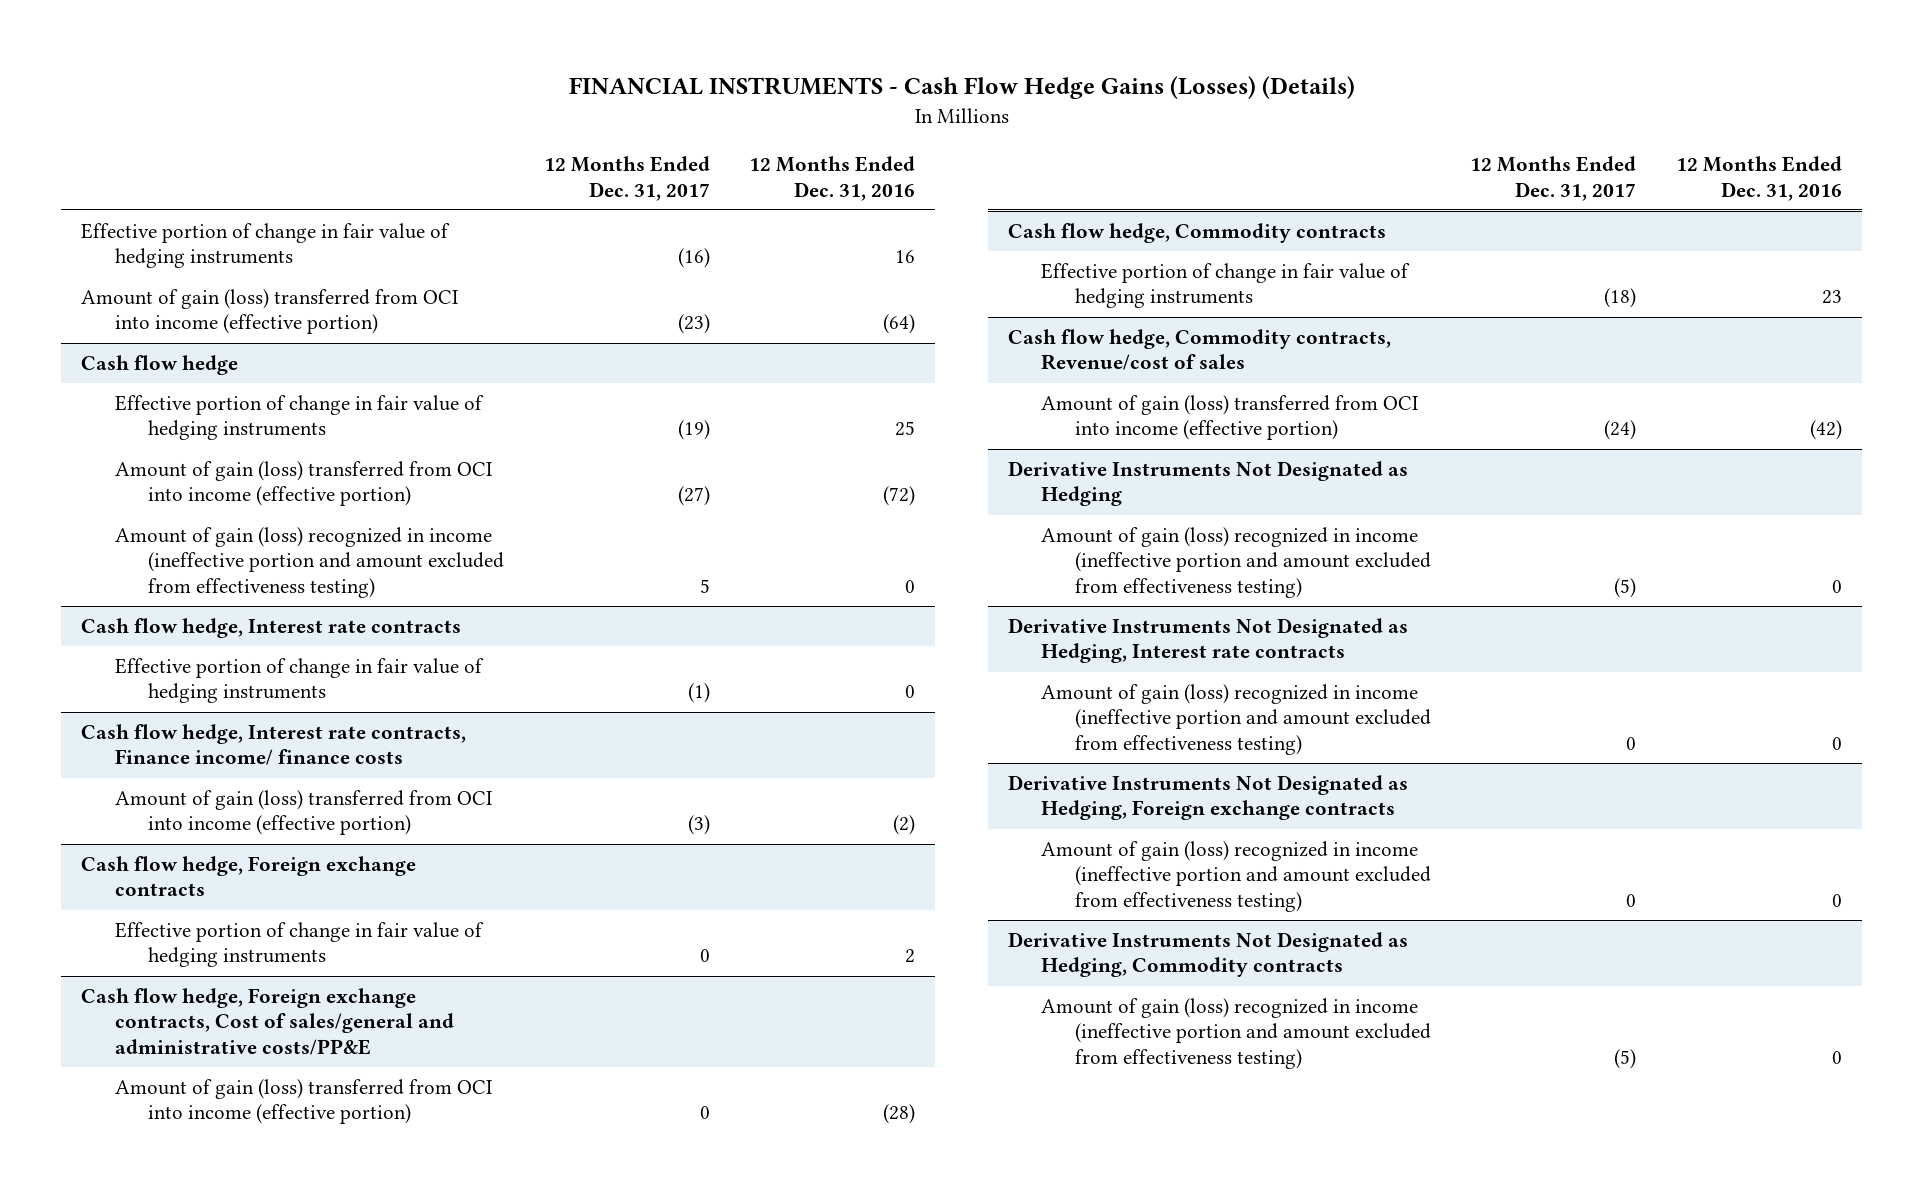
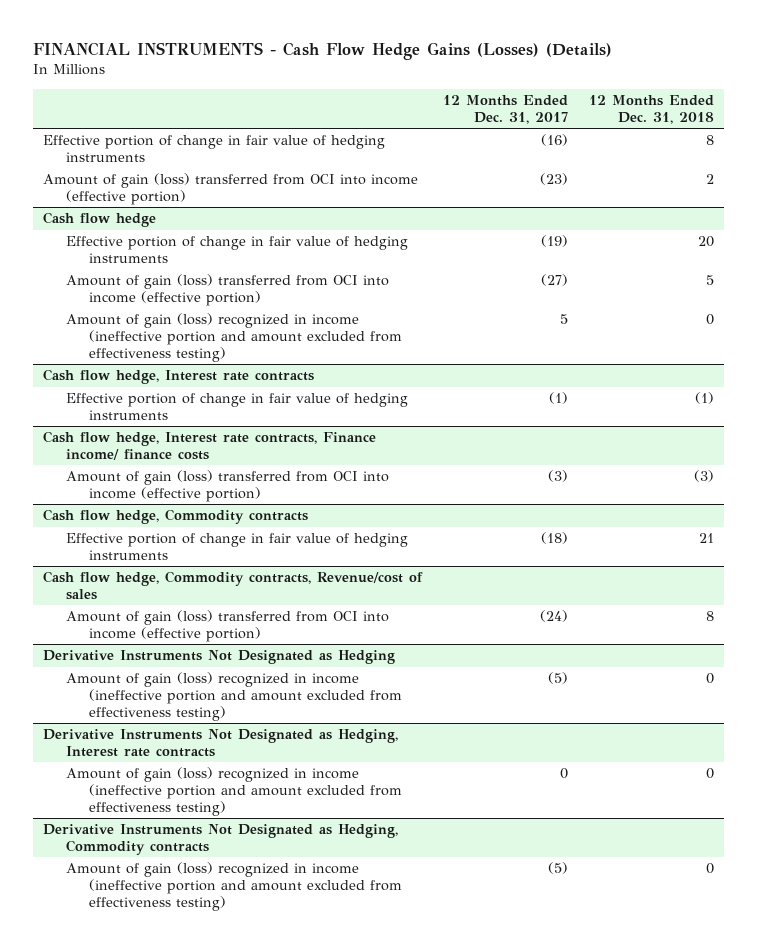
- | 12 Months Ended Dec. 31, 2017 | 12 Months Ended Dec. 31, 2016
+ | 12 Months Ended Dec. 31, 2017 | 12 Months Ended Dec. 31, 2018
- Cash flow hedge, Foreign exchange contracts
- Effective portion of change in fair value of hedging instruments | 0 | 2
- Cash flow hedge, Foreign exchange contracts, Cost of sales/general and administrative costs/PP&E
- Amount of gain (loss) transferred from OCI into income (effective portion) | 0 | (28)
- Derivative Instruments Not Designated as Hedging, Foreign exchange contracts
- Amount of gain (loss) recognized in income (ineffective portion and amount excluded from effectiveness testing) | 0 | 0

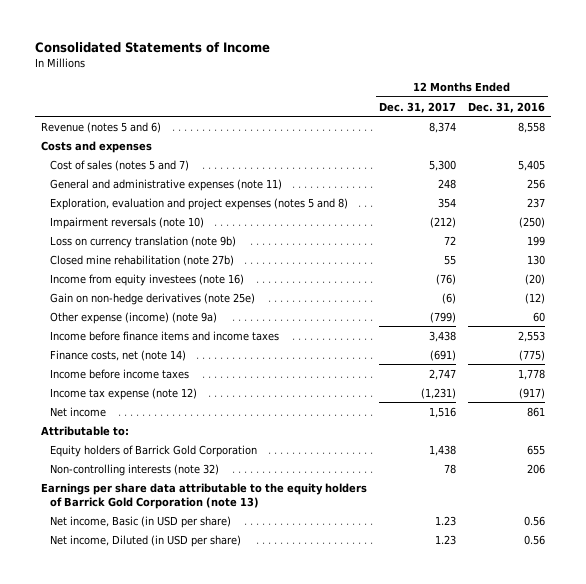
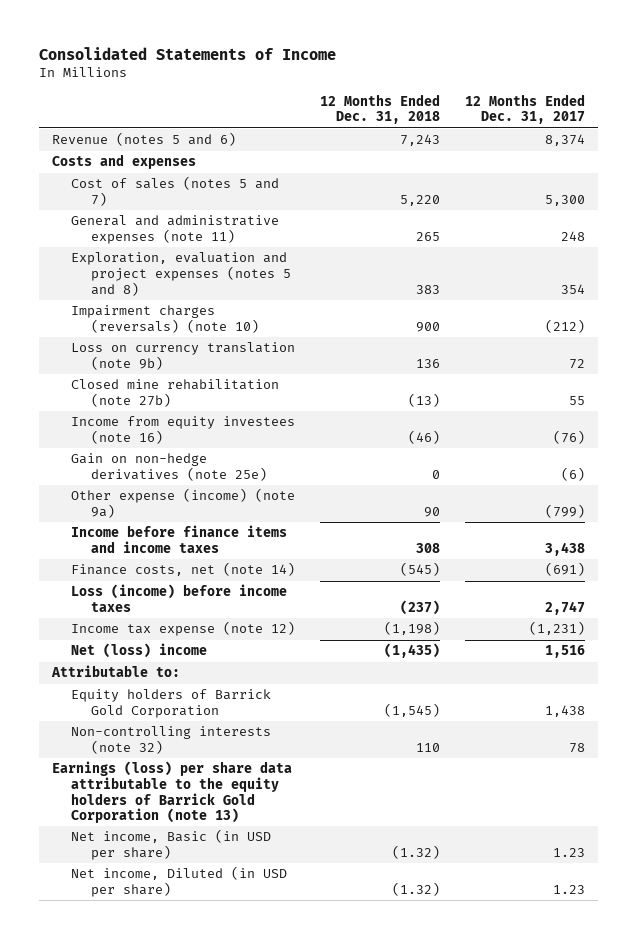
- | 12 Months Ended Dec. 31, 2017 | 12 Months Ended Dec. 31, 2016
+ | 12 Months Ended Dec. 31, 2018 | 12 Months Ended Dec. 31, 2017
- Impairment reversals (note 10) | (212) | (250)
+ Impairment charges (reversals) (note 10) | 900 | (212)
- Income before income taxes | 2,747 | 1,778
+ Loss (income) before income taxes | (237) | 2,747
- Net income | 1,516 | 861
+ Net (loss) income | (1,435) | 1,516
- Earnings per share data attributable to the equity holders of Barrick Gold Corporation (note 13)
+ Earnings (loss) per share data attributable to the equity holders of Barrick Gold Corporation (note 13)

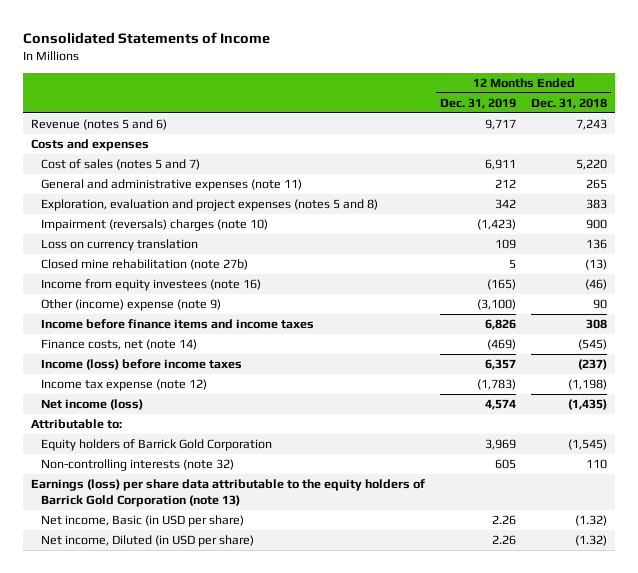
- | 12 Months Ended Dec. 31, 2018 | 12 Months Ended Dec. 31, 2017
+ | 12 Months Ended Dec. 31, 2019 | 12 Months Ended Dec. 31, 2018
- Impairment charges (reversals) (note 10) | 900 | (212)
- Loss on currency translation (note 9b) | 136 | 72
+ Impairment (reversals) charges (note 10) | (1,423) | 900
+ Loss on currency translation | 109 | 136
- Gain on non-hedge derivatives (note 25e) | 0 | (6)
- Other expense (income) (note 9a) | 90 | (799)
+ Other (income) expense (note 9) | (3,100) | 90
- Loss (income) before income taxes | (237) | 2,747
+ Income (loss) before income taxes | 6,357 | (237)
- Net (loss) income | (1,435) | 1,516
+ Net income (loss) | 4,574 | (1,435)

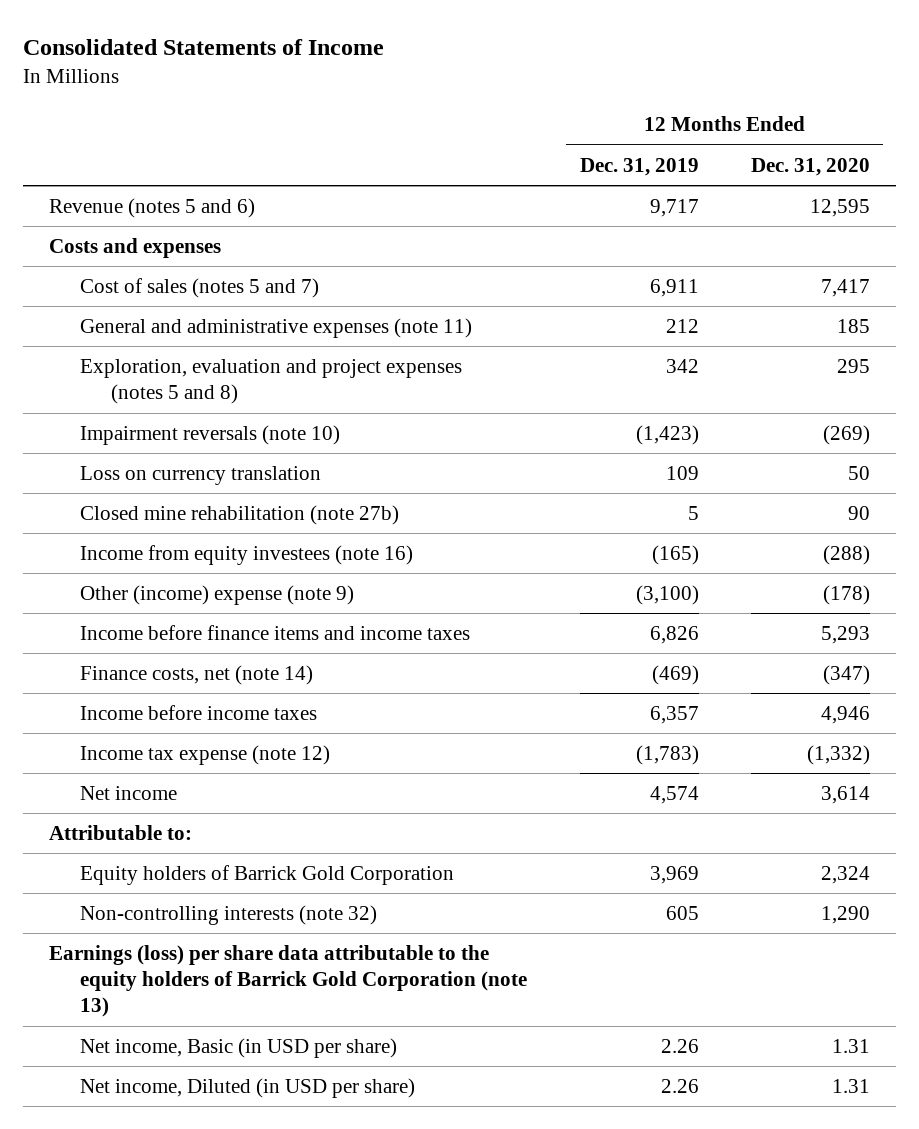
- | 12 Months Ended Dec. 31, 2019 | 12 Months Ended Dec. 31, 2018
+ | 12 Months Ended Dec. 31, 2019 | 12 Months Ended Dec. 31, 2020
- Impairment (reversals) charges (note 10) | (1,423) | 900
+ Impairment reversals (note 10) | (1,423) | (269)
- Income (loss) before income taxes | 6,357 | (237)
+ Income before income taxes | 6,357 | 4,946
- Net income (loss) | 4,574 | (1,435)
+ Net income | 4,574 | 3,614

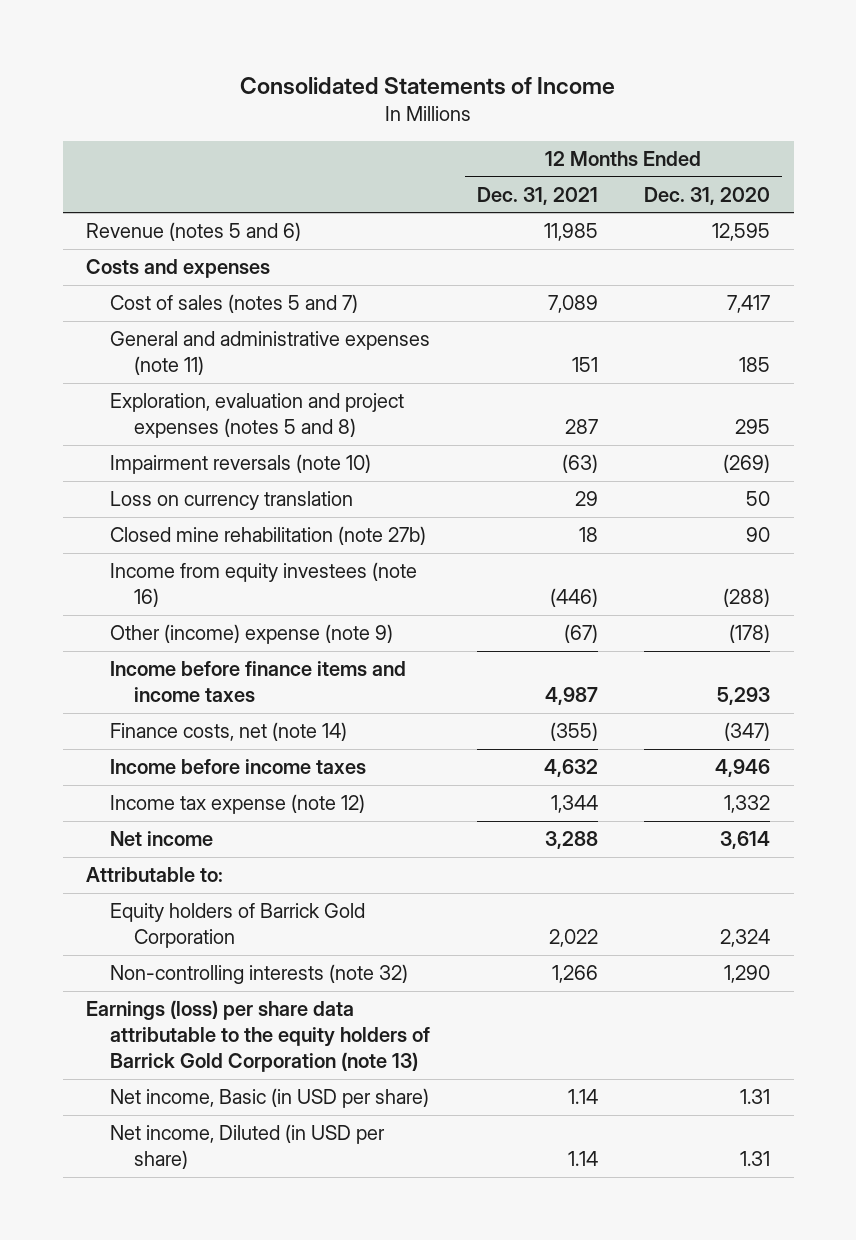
- | 12 Months Ended Dec. 31, 2019 | 12 Months Ended Dec. 31, 2020
+ | 12 Months Ended Dec. 31, 2021 | 12 Months Ended Dec. 31, 2020
- Income tax expense (note 12) | (1,783) | (1,332)
+ Income tax expense (note 12) | 1,344 | 1,332

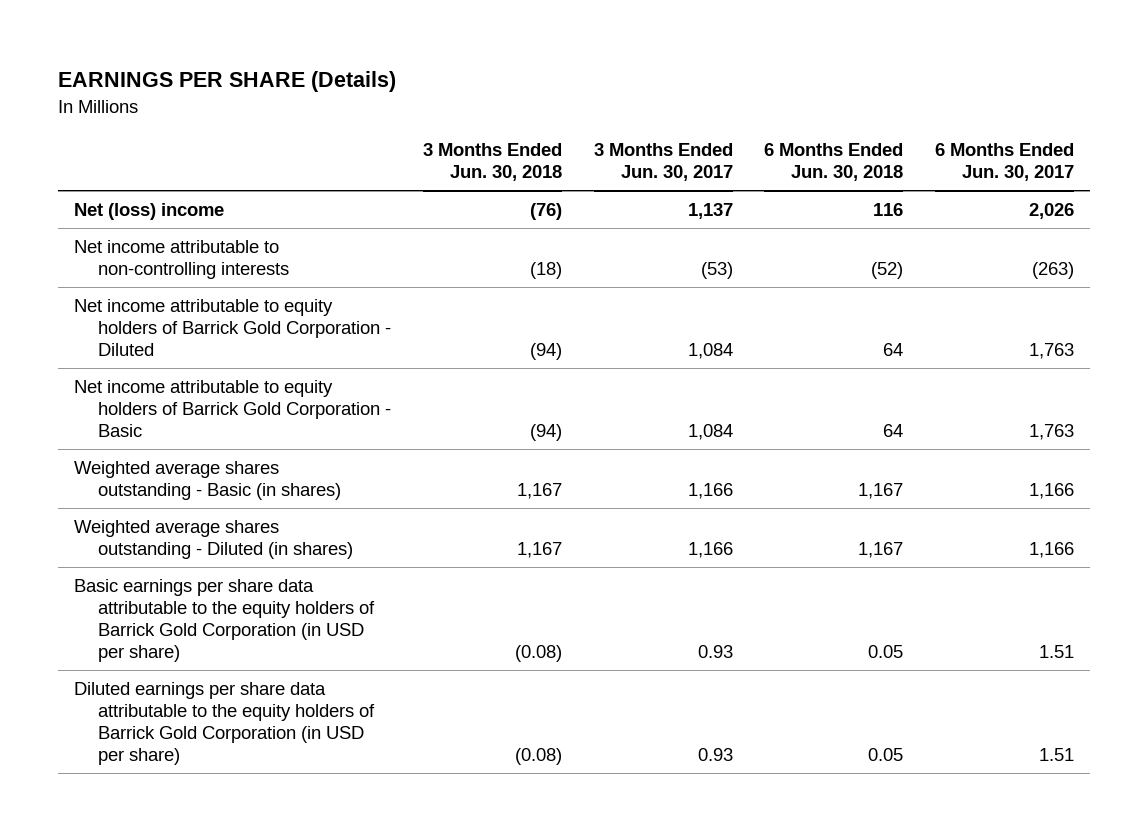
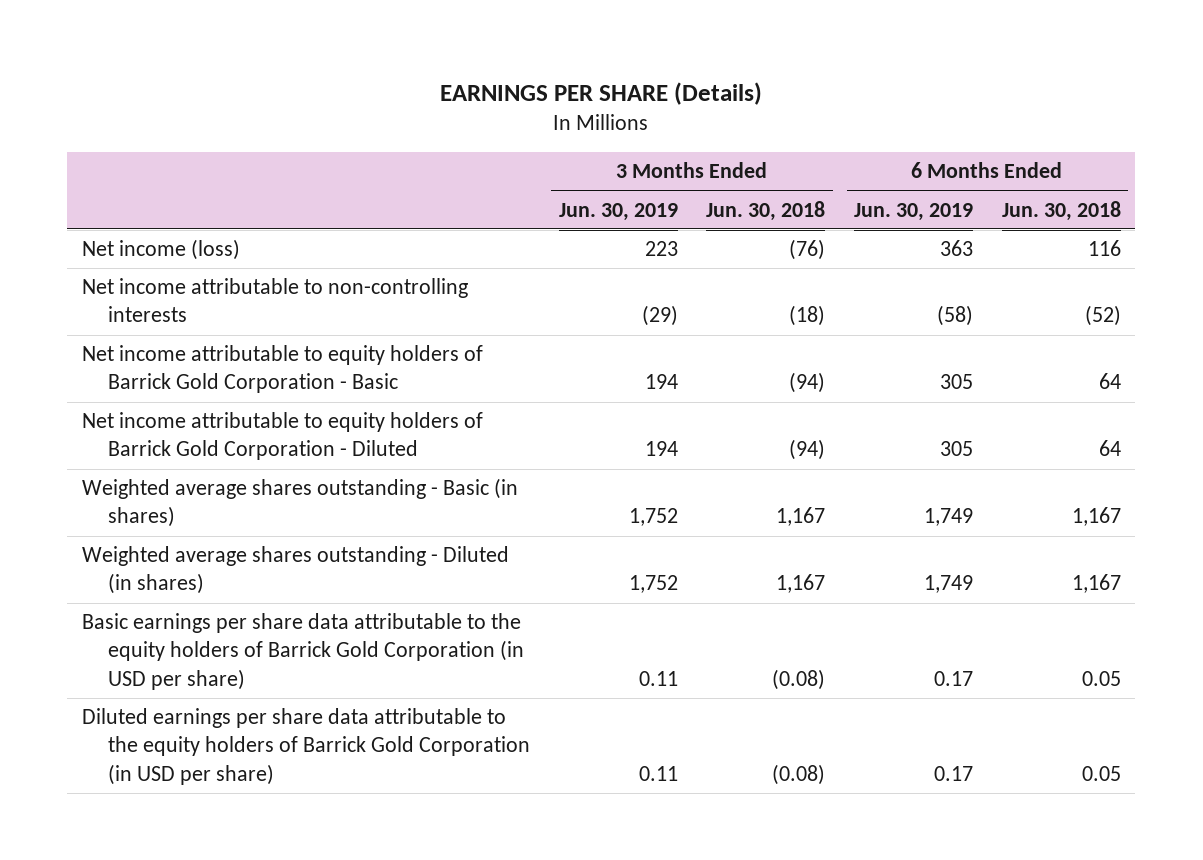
- | 3 Months Ended Jun. 30, 2018 | 3 Months Ended Jun. 30, 2017 | 6 Months Ended Jun. 30, 2018 | 6 Months Ended Jun. 30, 2017
+ | 3 Months Ended Jun. 30, 2019 | 3 Months Ended Jun. 30, 2018 | 6 Months Ended Jun. 30, 2019 | 6 Months Ended Jun. 30, 2018
- Net (loss) income | (76) | 1,137 | 116 | 2,026
+ Net income (loss) | 223 | (76) | 363 | 116
moved down: Net income attributable to equity holders of Barrick Gold Corporation - Diluted | 194 | (94) | 305 | 64

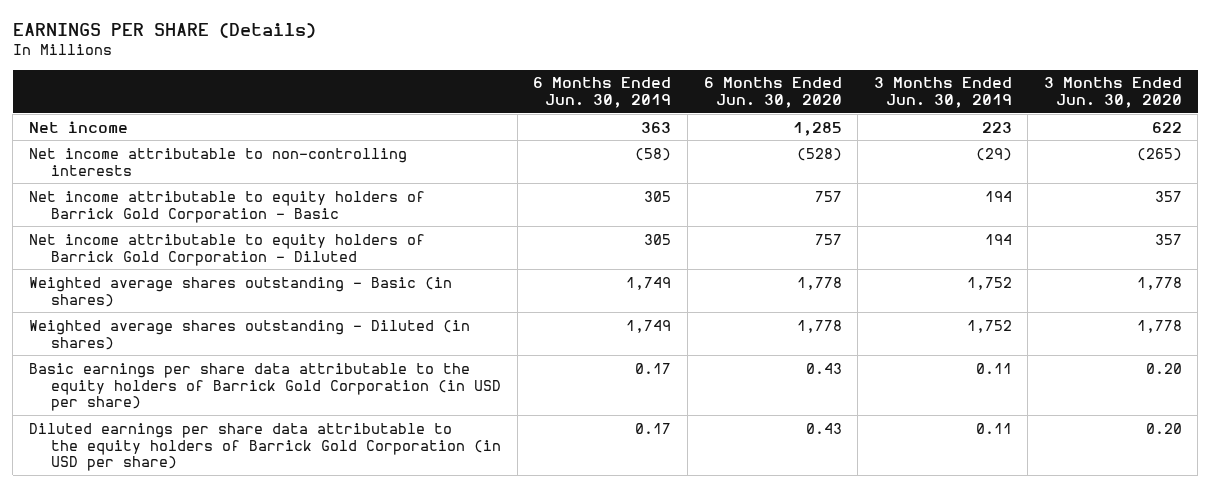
- | 3 Months Ended Jun. 30, 2019 | 3 Months Ended Jun. 30, 2018 | 6 Months Ended Jun. 30, 2019 | 6 Months Ended Jun. 30, 2018
+ | 6 Months Ended Jun. 30, 2019 | 6 Months Ended Jun. 30, 2020 | 3 Months Ended Jun. 30, 2019 | 3 Months Ended Jun. 30, 2020
- Net income (loss) | 223 | (76) | 363 | 116
+ Net income | 363 | 1,285 | 223 | 622

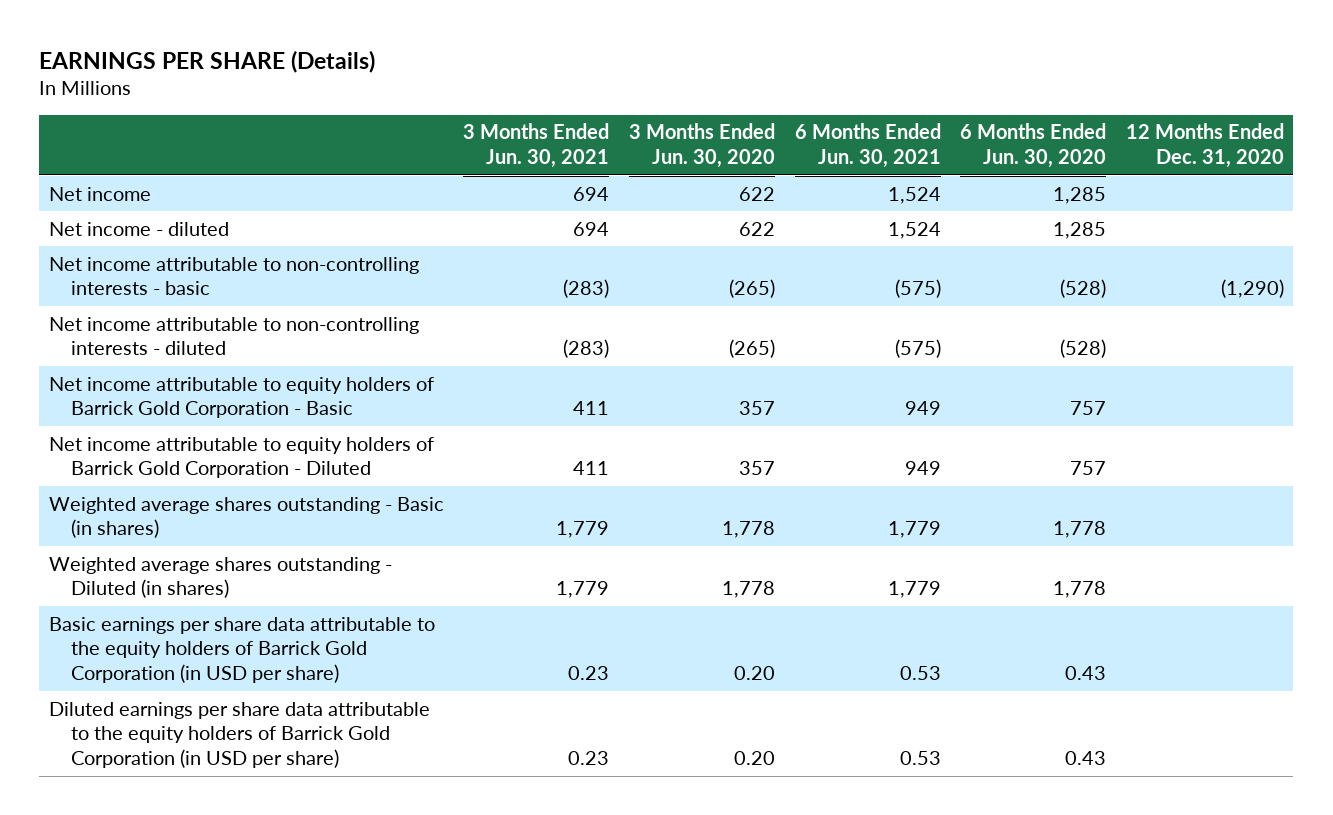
- | 6 Months Ended Jun. 30, 2019 | 6 Months Ended Jun. 30, 2020 | 3 Months Ended Jun. 30, 2019 | 3 Months Ended Jun. 30, 2020
+ | 3 Months Ended Jun. 30, 2021 | 3 Months Ended Jun. 30, 2020 | 6 Months Ended Jun. 30, 2021 | 6 Months Ended Jun. 30, 2020 | 12 Months Ended Dec. 31, 2020
- Net income attributable to non-controlling interests | (58) | (528) | (29) | (265)
+ Net income - diluted | 694 | 622 | 1,524 | 1,285 |
+ Net income attributable to non-controlling interests - basic | (283) | (265) | (575) | (528) | (1,290)
+ Net income attributable to non-controlling interests - diluted | (283) | (265) | (575) | (528) |

